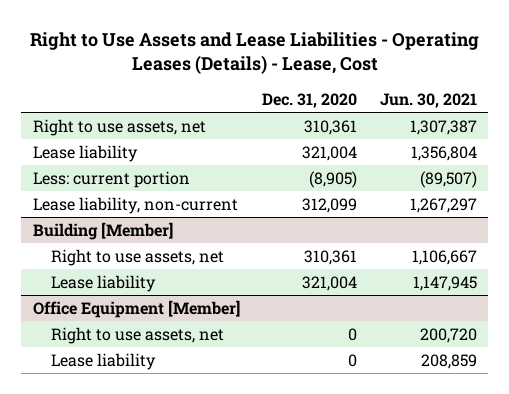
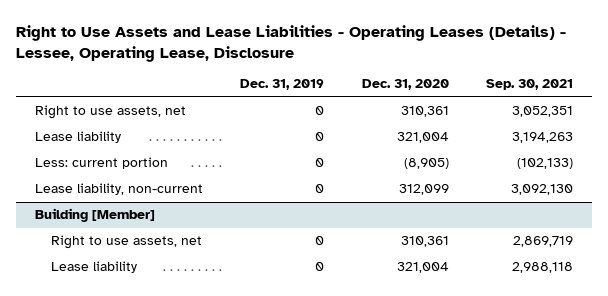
- Right to Use Assets and Lease Liabilities - Operating Leases (Details) - Lease, Cost
+ Right to Use Assets and Lease Liabilities - Operating Leases (Details) - Lessee, Operating Lease, Disclosure
- | Dec. 31, 2020 | Jun. 30, 2021
+ | Dec. 31, 2019 | Dec. 31, 2020 | Sep. 30, 2021
- Office Equipment [Member]
- Right to use assets, net | 0 | 200,720
- Lease liability | 0 | 208,859

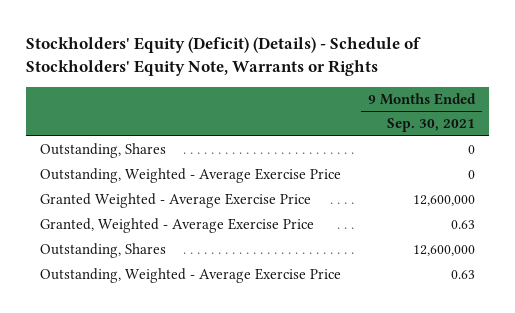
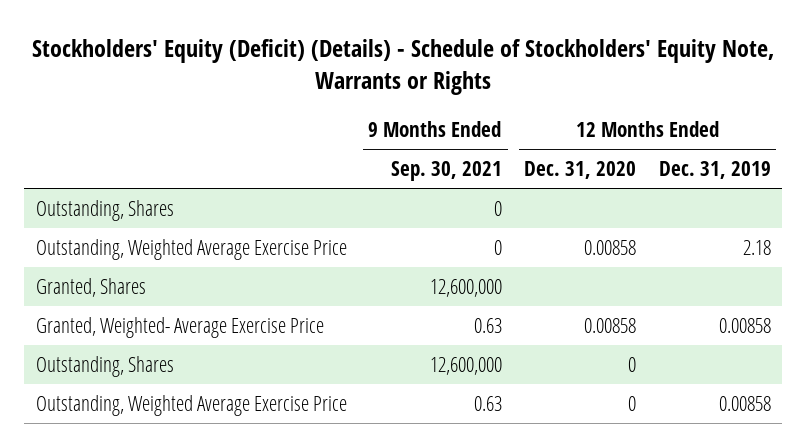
- | 9 Months Ended Sep. 30, 2021
+ | 9 Months Ended Sep. 30, 2021 | 12 Months Ended Dec. 31, 2020 | 12 Months Ended Dec. 31, 2019
- Outstanding, Weighted - Average Exercise Price | 0
- Granted Weighted - Average Exercise Price | 12,600,000
- Granted, Weighted - Average Exercise Price | 0.63
+ Outstanding, Weighted Average Exercise Price | 0 | 0.00858 | 2.18
+ Granted, Shares | 12,600,000 | |
+ Granted, Weighted- Average Exercise Price | 0.63 | 0.00858 | 0.00858
- Outstanding, Weighted - Average Exercise Price | 0.63
+ Outstanding, Weighted Average Exercise Price | 0.63 | 0 | 0.00858

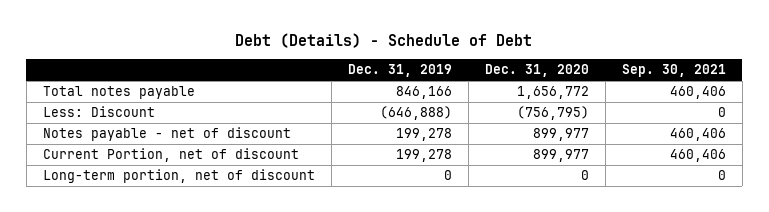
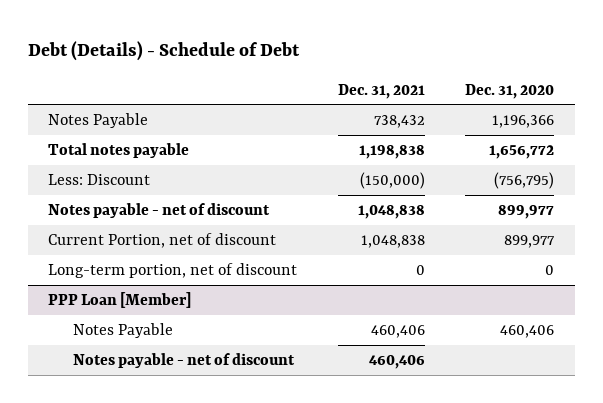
- | Dec. 31, 2019 | Dec. 31, 2020 | Sep. 30, 2021
+ | Dec. 31, 2021 | Dec. 31, 2020
+ Notes Payable | 738,432 | 1,196,366
+ PPP Loan [Member]
+ Notes Payable | 460,406 | 460,406
+ Notes payable - net of discount | 460,406 |

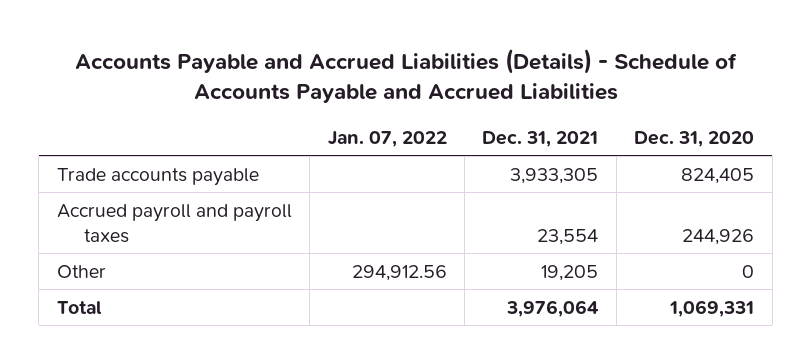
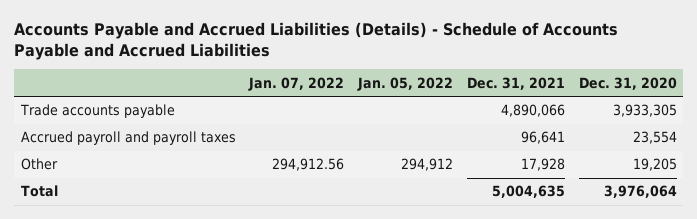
- | Jan. 07, 2022 | Dec. 31, 2021 | Dec. 31, 2020
+ | Jan. 07, 2022 | Jan. 05, 2022 | Dec. 31, 2021 | Dec. 31, 2020
- Trade accounts payable | | 3,933,305 | 824,405
- Accrued payroll and payroll taxes | | 23,554 | 244,926
- Other | 294,912.56 | 19,205 | 0
- Total | | 3,976,064 | 1,069,331
+ Trade accounts payable | | | 4,890,066 | 3,933,305
+ Accrued payroll and payroll taxes | | | 96,641 | 23,554
+ Other | 294,912.56 | 294,912 | 17,928 | 19,205
+ Total | | | 5,004,635 | 3,976,064

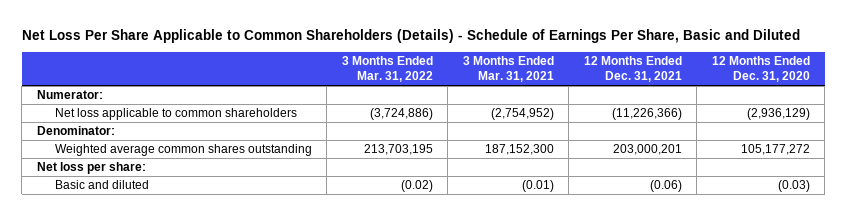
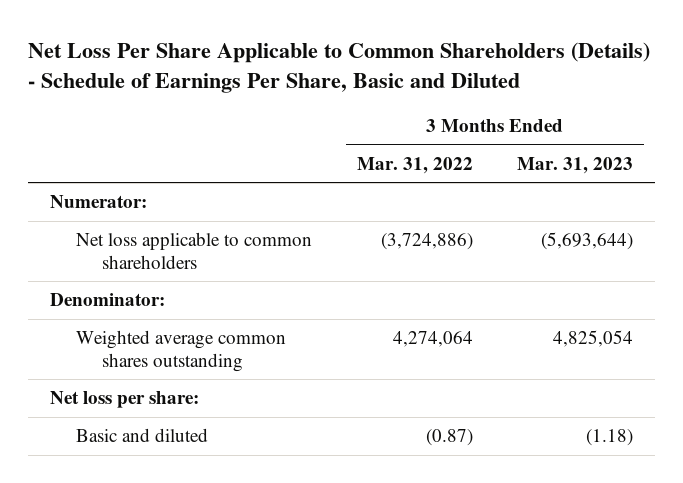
- | 3 Months Ended Mar. 31, 2022 | 3 Months Ended Mar. 31, 2021 | 12 Months Ended Dec. 31, 2021 | 12 Months Ended Dec. 31, 2020
+ | 3 Months Ended Mar. 31, 2022 | 3 Months Ended Mar. 31, 2023
- Weighted average common shares outstanding | 213,703,195 | 187,152,300 | 203,000,201 | 105,177,272
+ Weighted average common shares outstanding | 4,274,064 | 4,825,054
- Basic and diluted | (0.02) | (0.01) | (0.06) | (0.03)
+ Basic and diluted | (0.87) | (1.18)

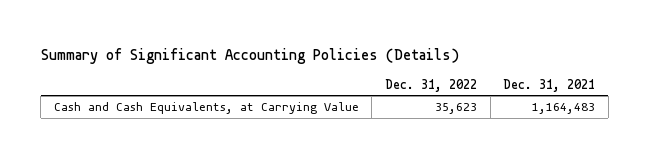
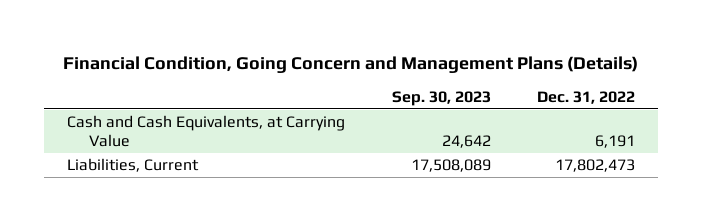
- Summary of Significant Accounting Policies (Details)
+ Financial Condition, Going Concern and Management Plans (Details)
- | Dec. 31, 2022 | Dec. 31, 2021
+ | Sep. 30, 2023 | Dec. 31, 2022
- Cash and Cash Equivalents, at Carrying Value | 35,623 | 1,164,483
+ Cash and Cash Equivalents, at Carrying Value | 24,642 | 6,191
+ Liabilities, Current | 17,508,089 | 17,802,473

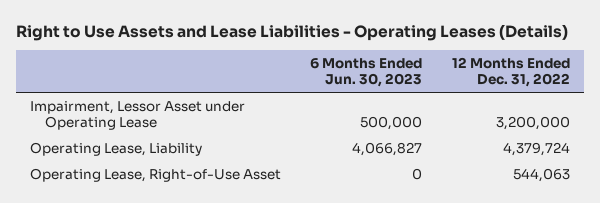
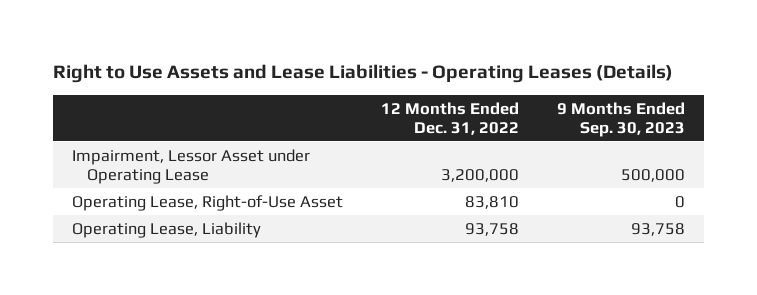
- | 6 Months Ended Jun. 30, 2023 | 12 Months Ended Dec. 31, 2022
+ | 12 Months Ended Dec. 31, 2022 | 9 Months Ended Sep. 30, 2023
- Operating Lease, Liability | 4,066,827 | 4,379,724
- Operating Lease, Right-of-Use Asset | 0 | 544,063
+ Operating Lease, Right-of-Use Asset | 83,810 | 0
+ Operating Lease, Liability | 93,758 | 93,758

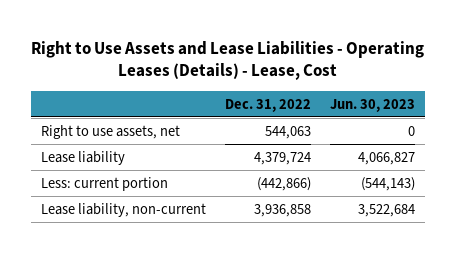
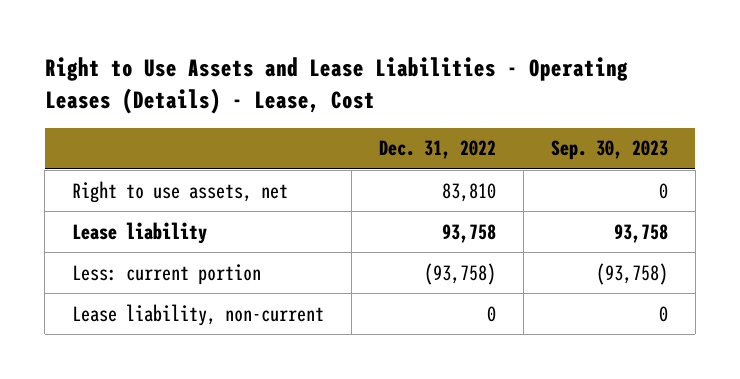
- | Dec. 31, 2022 | Jun. 30, 2023
+ | Dec. 31, 2022 | Sep. 30, 2023
- Right to use assets, net | 544,063 | 0
- Lease liability | 4,379,724 | 4,066,827
- Less: current portion | (442,866) | (544,143)
- Lease liability, non-current | 3,936,858 | 3,522,684
+ Right to use assets, net | 83,810 | 0
+ Lease liability | 93,758 | 93,758
+ Less: current portion | (93,758) | (93,758)
+ Lease liability, non-current | 0 | 0

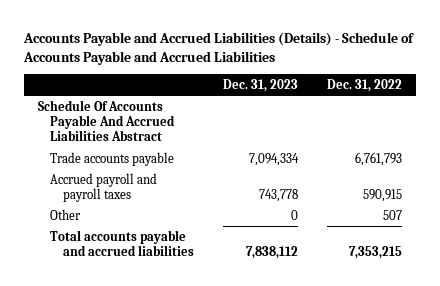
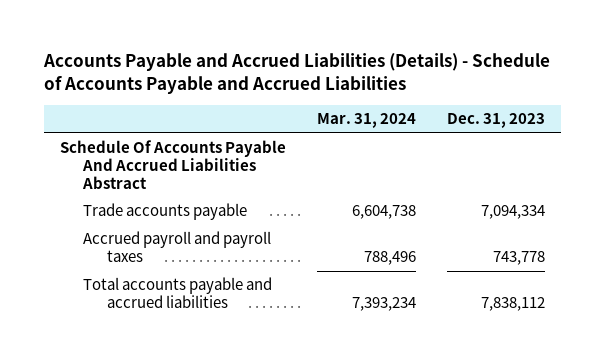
- | Dec. 31, 2023 | Dec. 31, 2022
+ | Mar. 31, 2024 | Dec. 31, 2023
- Other | 0 | 507

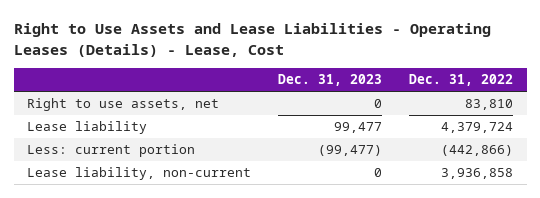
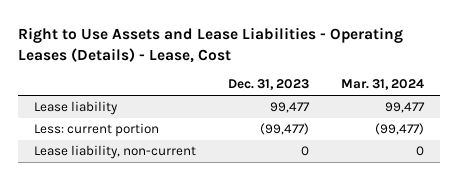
- | Dec. 31, 2023 | Dec. 31, 2022
+ | Dec. 31, 2023 | Mar. 31, 2024
- Right to use assets, net | 0 | 83,810

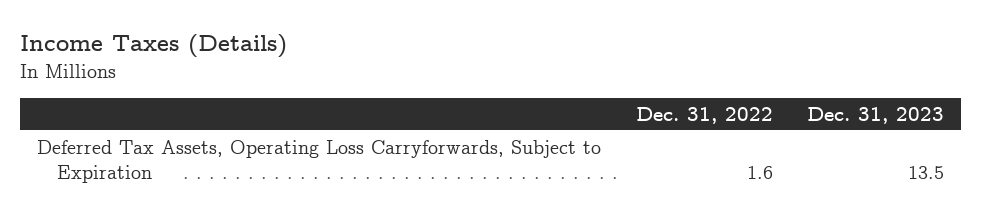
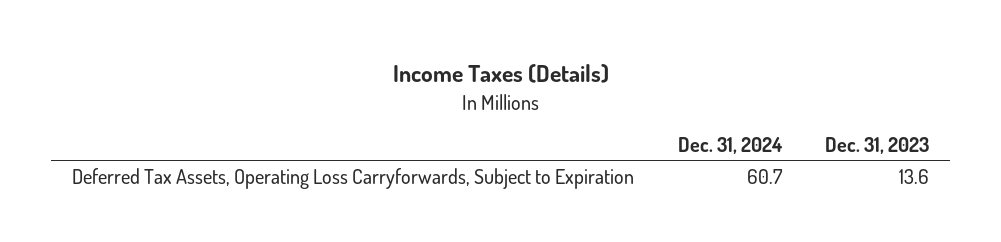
- | Dec. 31, 2022 | Dec. 31, 2023
+ | Dec. 31, 2024 | Dec. 31, 2023
- Deferred Tax Assets, Operating Loss Carryforwards, Subject to Expiration | 1.6 | 13.5
+ Deferred Tax Assets, Operating Loss Carryforwards, Subject to Expiration | 60.7 | 13.6

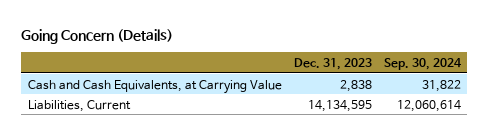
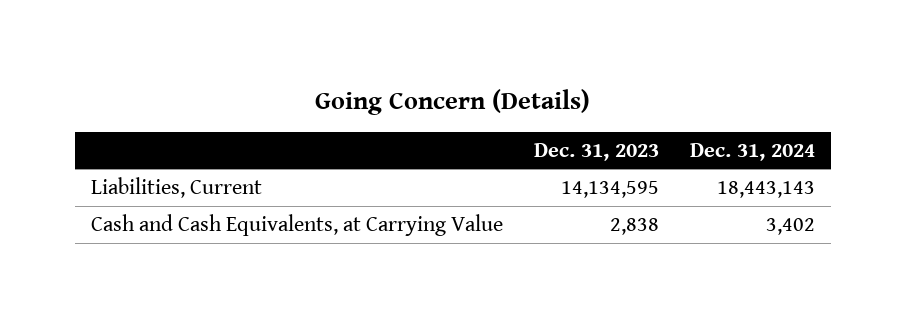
- | Dec. 31, 2023 | Sep. 30, 2024
+ | Dec. 31, 2023 | Dec. 31, 2024
moved down: Cash and Cash Equivalents, at Carrying Value | 2,838 | 3,402

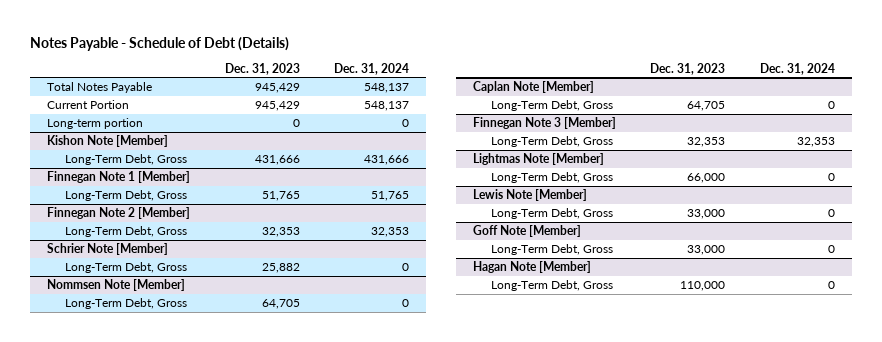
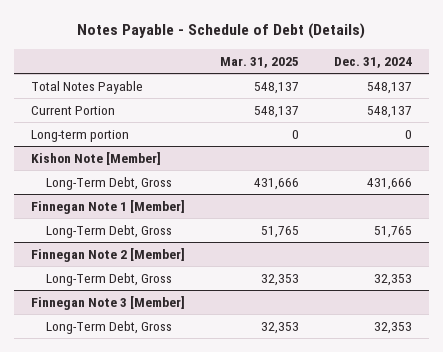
- | Dec. 31, 2023 | Dec. 31, 2024
+ | Mar. 31, 2025 | Dec. 31, 2024
- Schrier Note [Member]
- Long-Term Debt, Gross | 25,882 | 0
- Nommsen Note [Member]
- Long-Term Debt, Gross | 64,705 | 0
- Caplan Note [Member]
- Long-Term Debt, Gross | 64,705 | 0
- Lightmas Note [Member]
- Long-Term Debt, Gross | 66,000 | 0
- Lewis Note [Member]
- Long-Term Debt, Gross | 33,000 | 0
- Goff Note [Member]
- Long-Term Debt, Gross | 33,000 | 0
- Hagan Note [Member]
- Long-Term Debt, Gross | 110,000 | 0

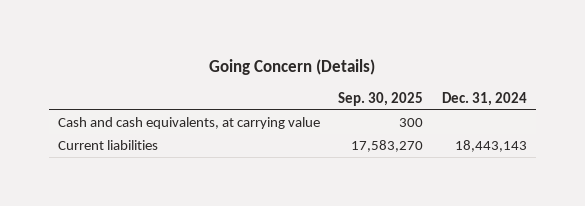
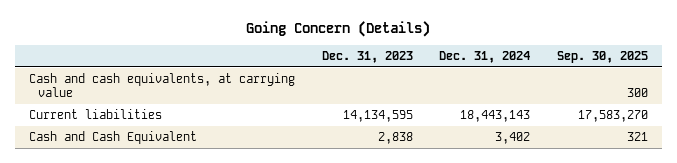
- | Sep. 30, 2025 | Dec. 31, 2024
+ | Dec. 31, 2023 | Dec. 31, 2024 | Sep. 30, 2025
+ Cash and Cash Equivalent | 2,838 | 3,402 | 321

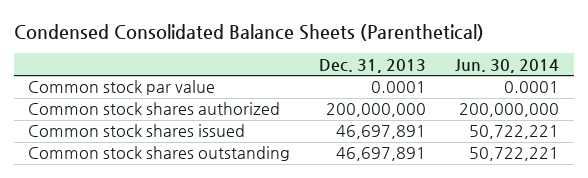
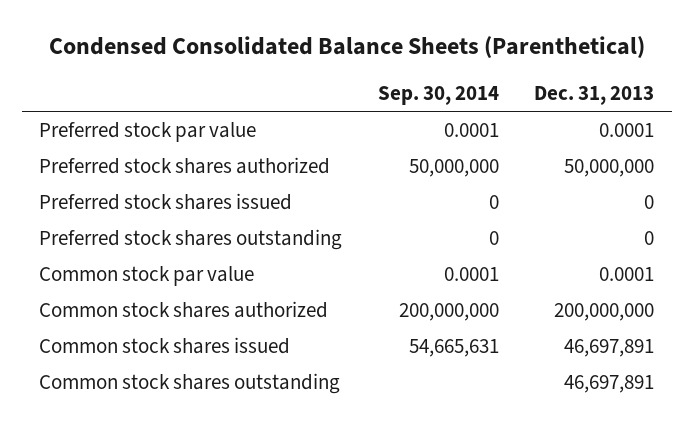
- | Dec. 31, 2013 | Jun. 30, 2014
+ | Sep. 30, 2014 | Dec. 31, 2013
+ Preferred stock par value | 0.0001 | 0.0001
+ Preferred stock shares authorized | 50,000,000 | 50,000,000
+ Preferred stock shares issued | 0 | 0
+ Preferred stock shares outstanding | 0 | 0

